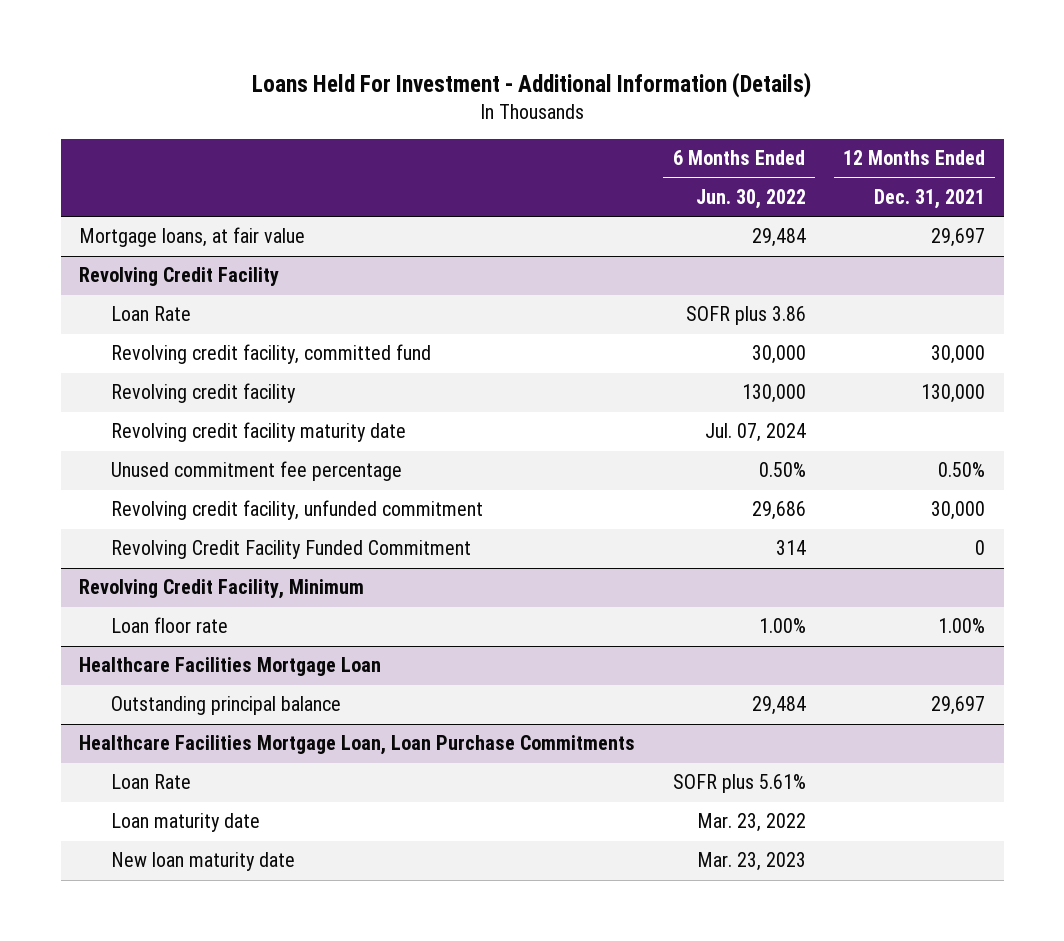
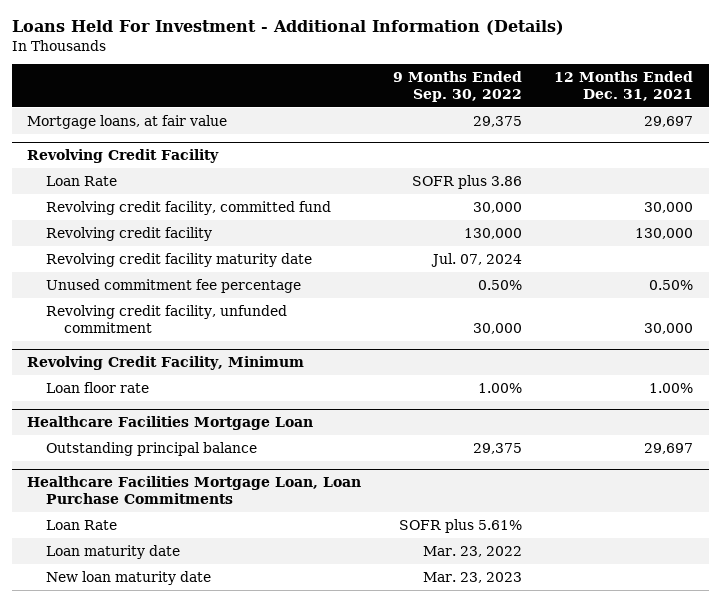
- | 6 Months Ended Jun. 30, 2022 | 12 Months Ended Dec. 31, 2021
+ | 9 Months Ended Sep. 30, 2022 | 12 Months Ended Dec. 31, 2021
@ Revolving Credit Facility
- Revolving Credit Facility Funded Commitment | 314 | 0

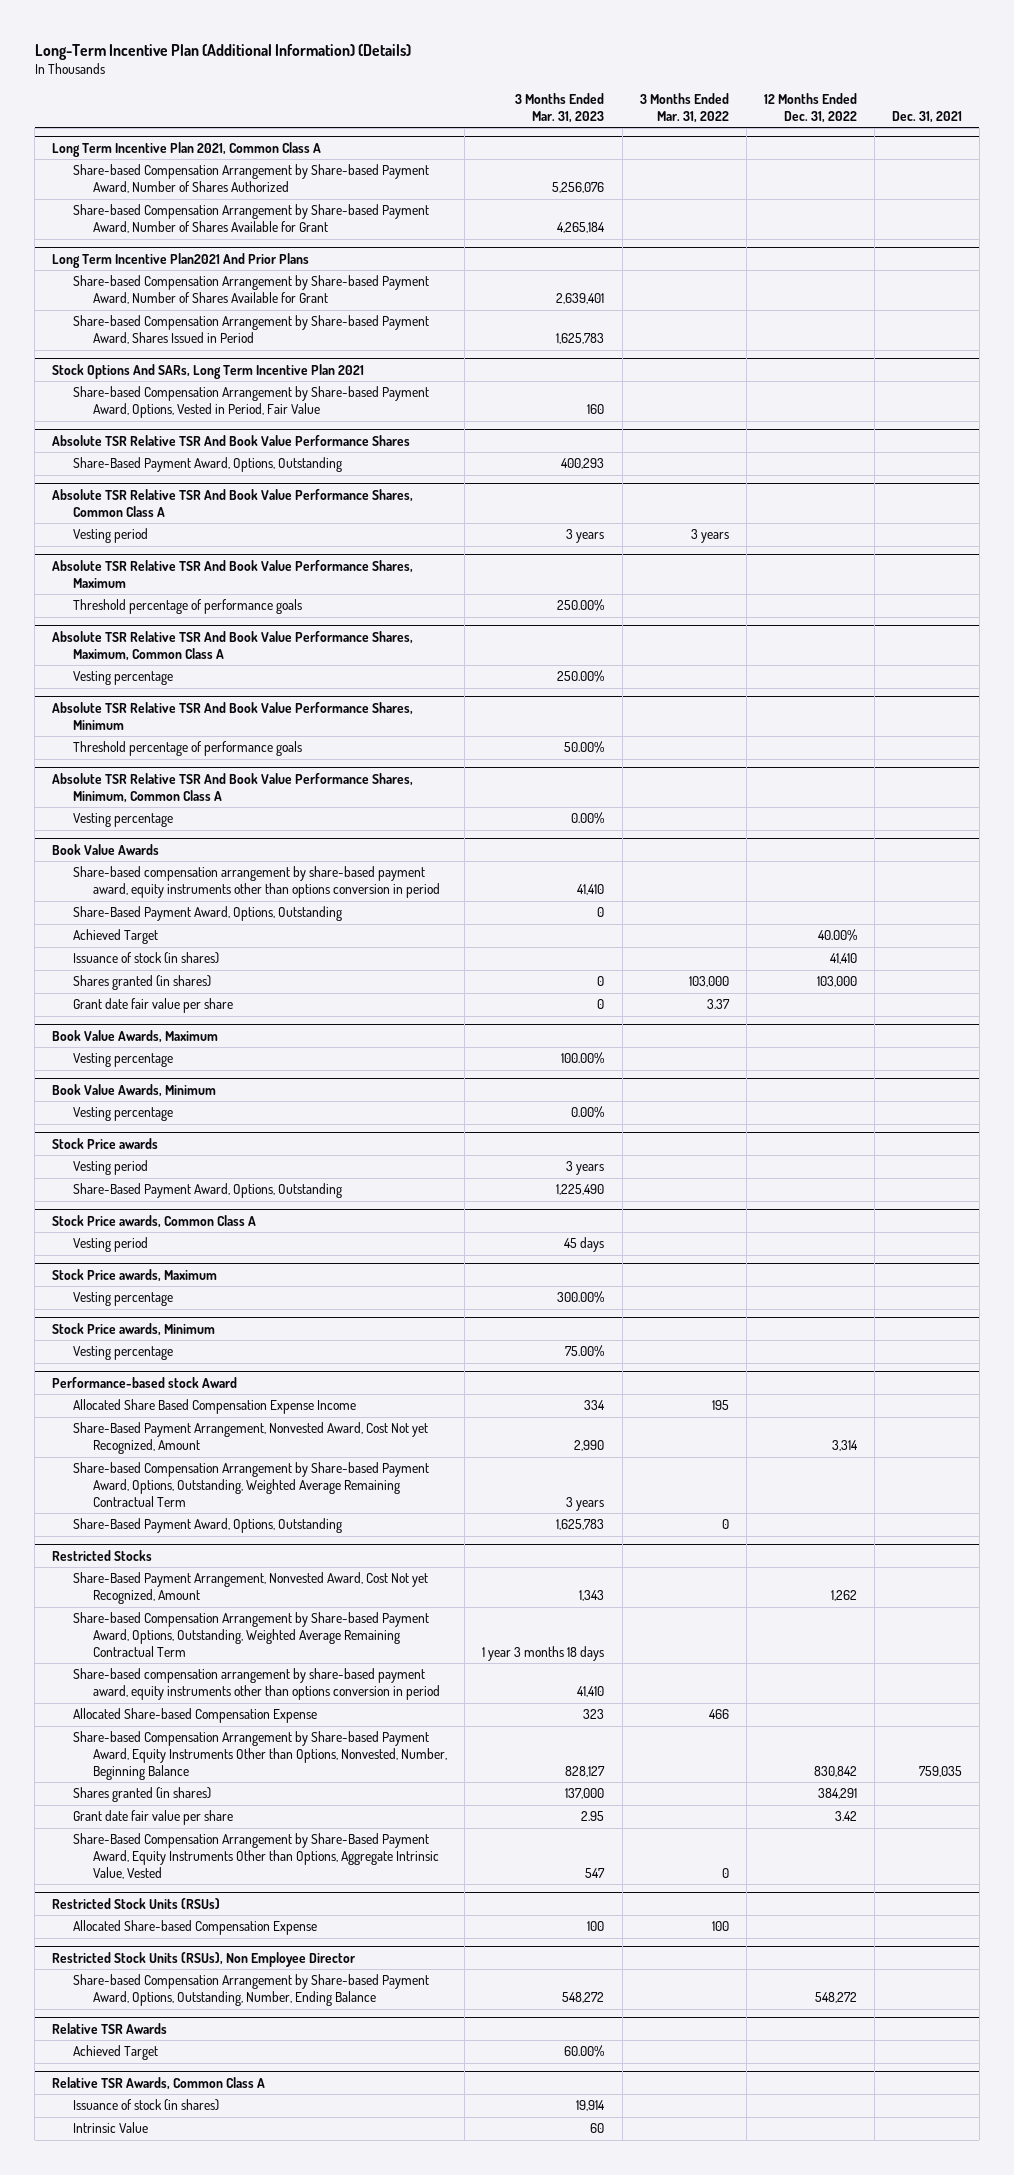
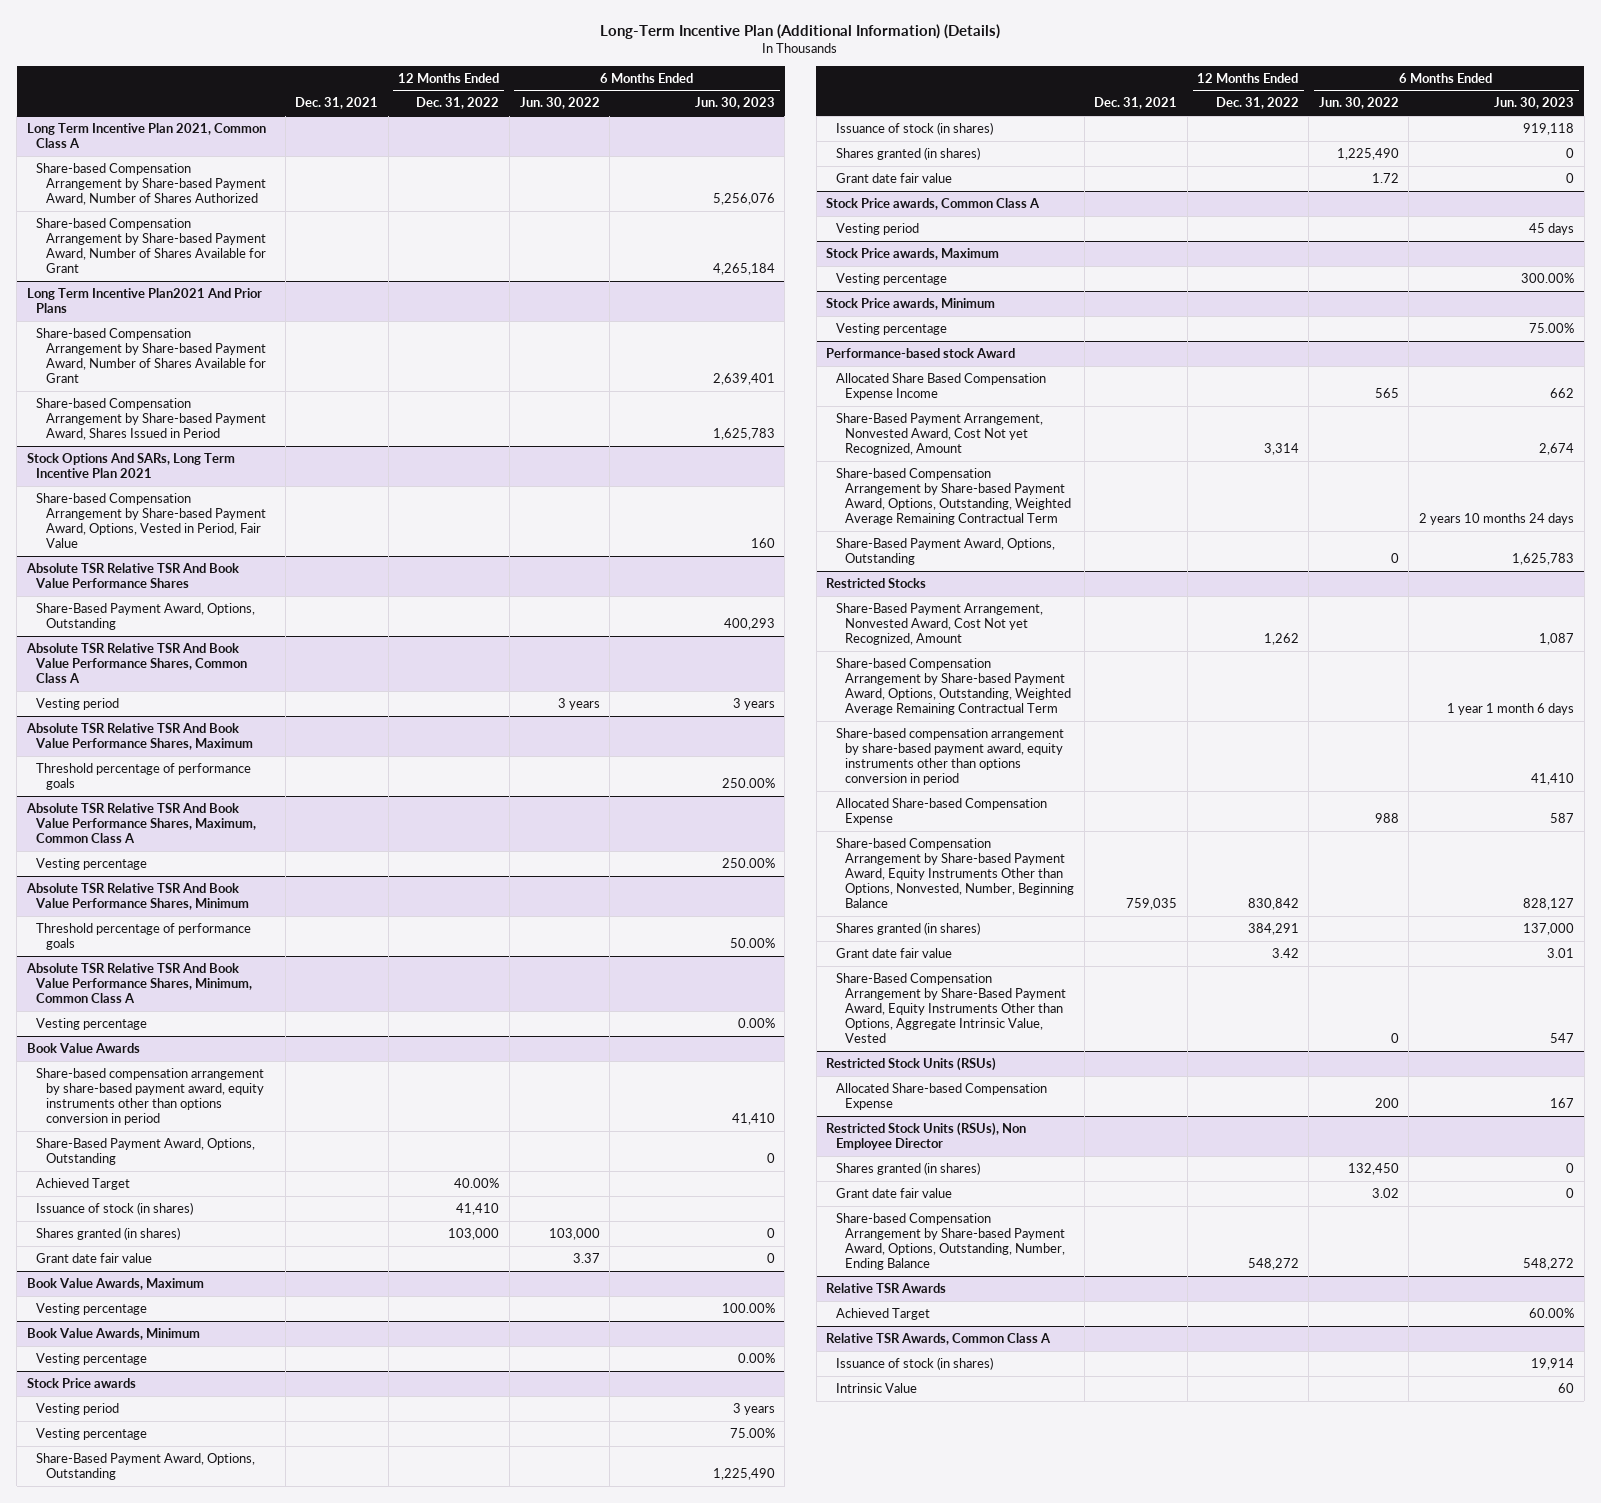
- | 3 Months Ended Mar. 31, 2023 | 3 Months Ended Mar. 31, 2022 | 12 Months Ended Dec. 31, 2022 | Dec. 31, 2021
+ | Dec. 31, 2021 | 12 Months Ended Dec. 31, 2022 | 6 Months Ended Jun. 30, 2022 | 6 Months Ended Jun. 30, 2023
@ Book Value Awards
- Grant date fair value per share | 0 | 3.37 | |
+ Grant date fair value | | | 3.37 | 0
@ Stock Price awards
+ Vesting percentage | | | | 75.00%
+ Issuance of stock (in shares) | | | | 919,118
+ Shares granted (in shares) | | | 1,225,490 | 0
+ Grant date fair value | | | 1.72 | 0
@ Restricted Stocks
- Grant date fair value per share | 2.95 | | 3.42 |
+ Grant date fair value | | 3.42 | | 3.01
@ Restricted Stock Units (RSUs), Non Employee Director
+ Shares granted (in shares) | | | 132,450 | 0
+ Grant date fair value | | | 3.02 | 0

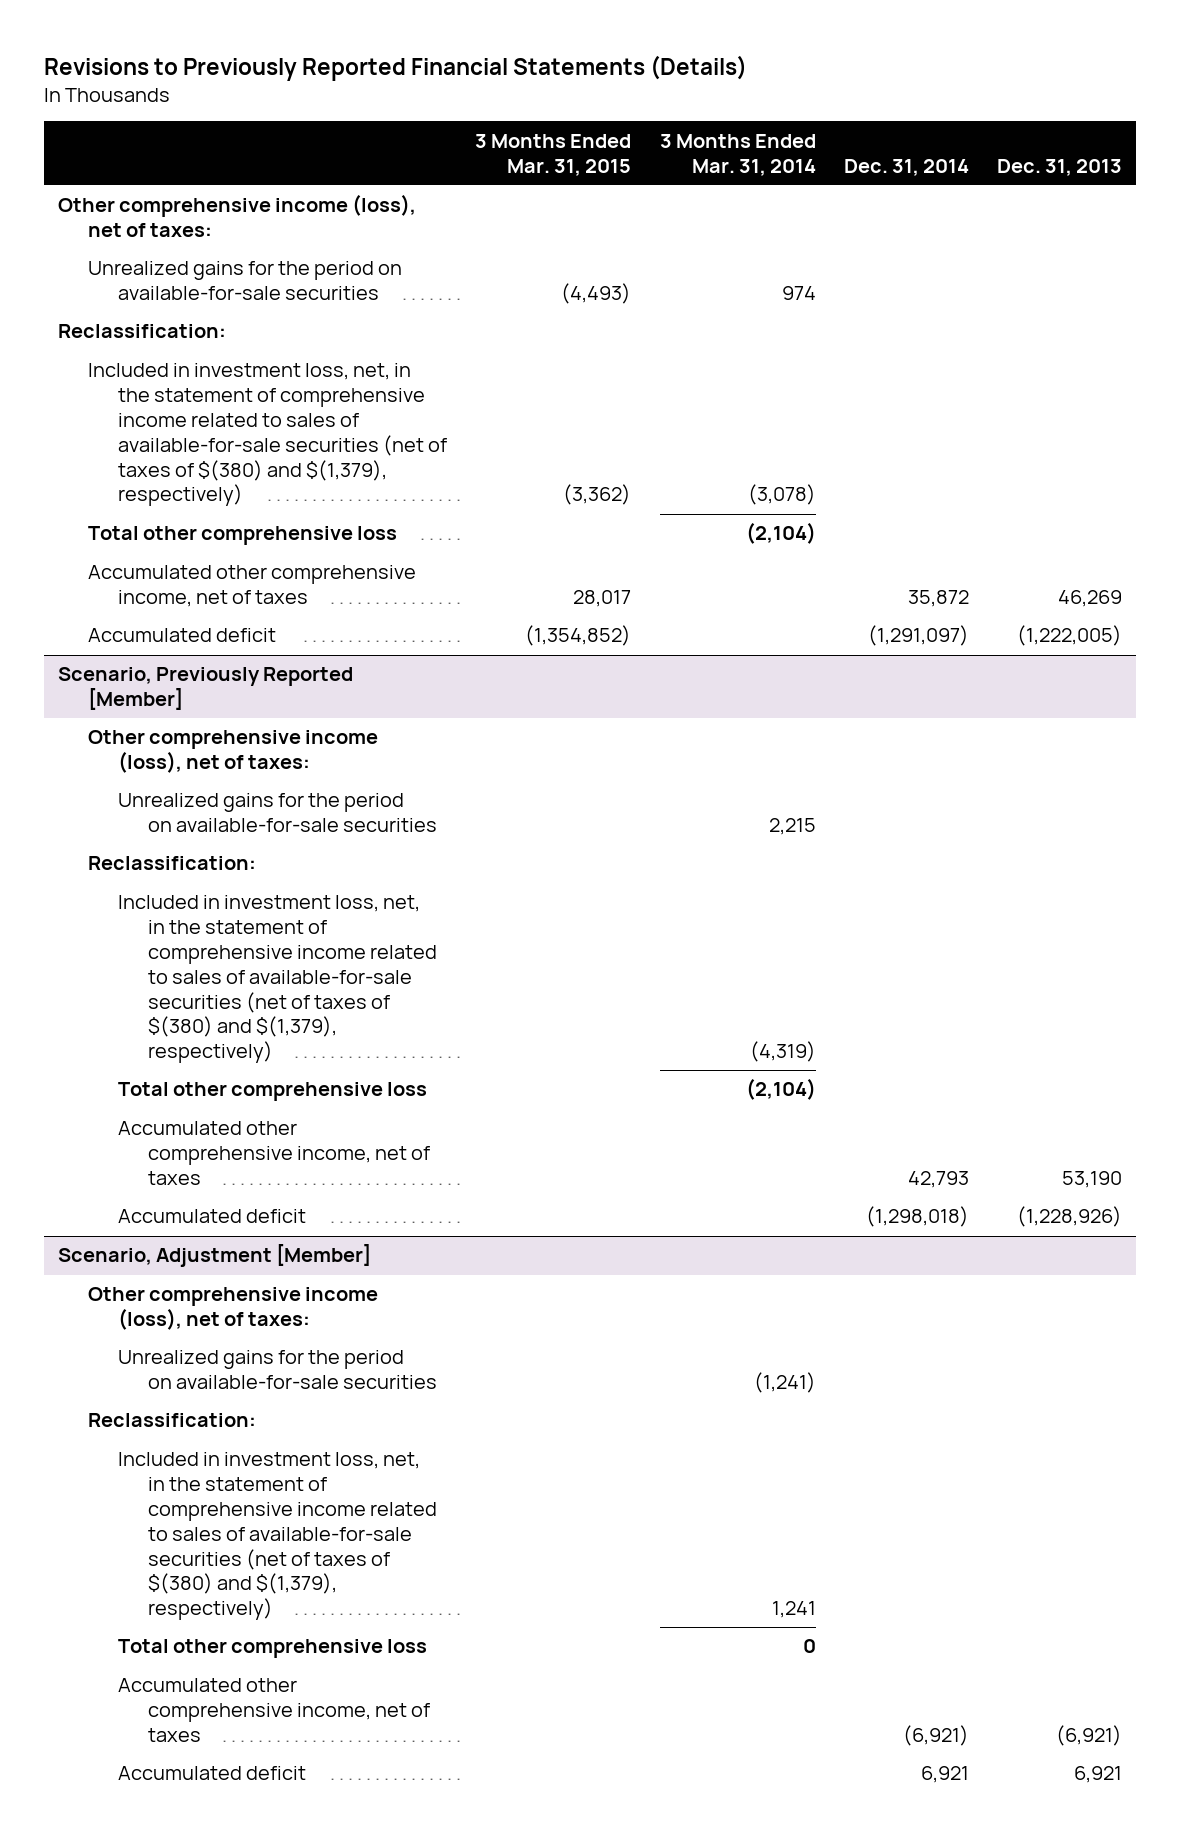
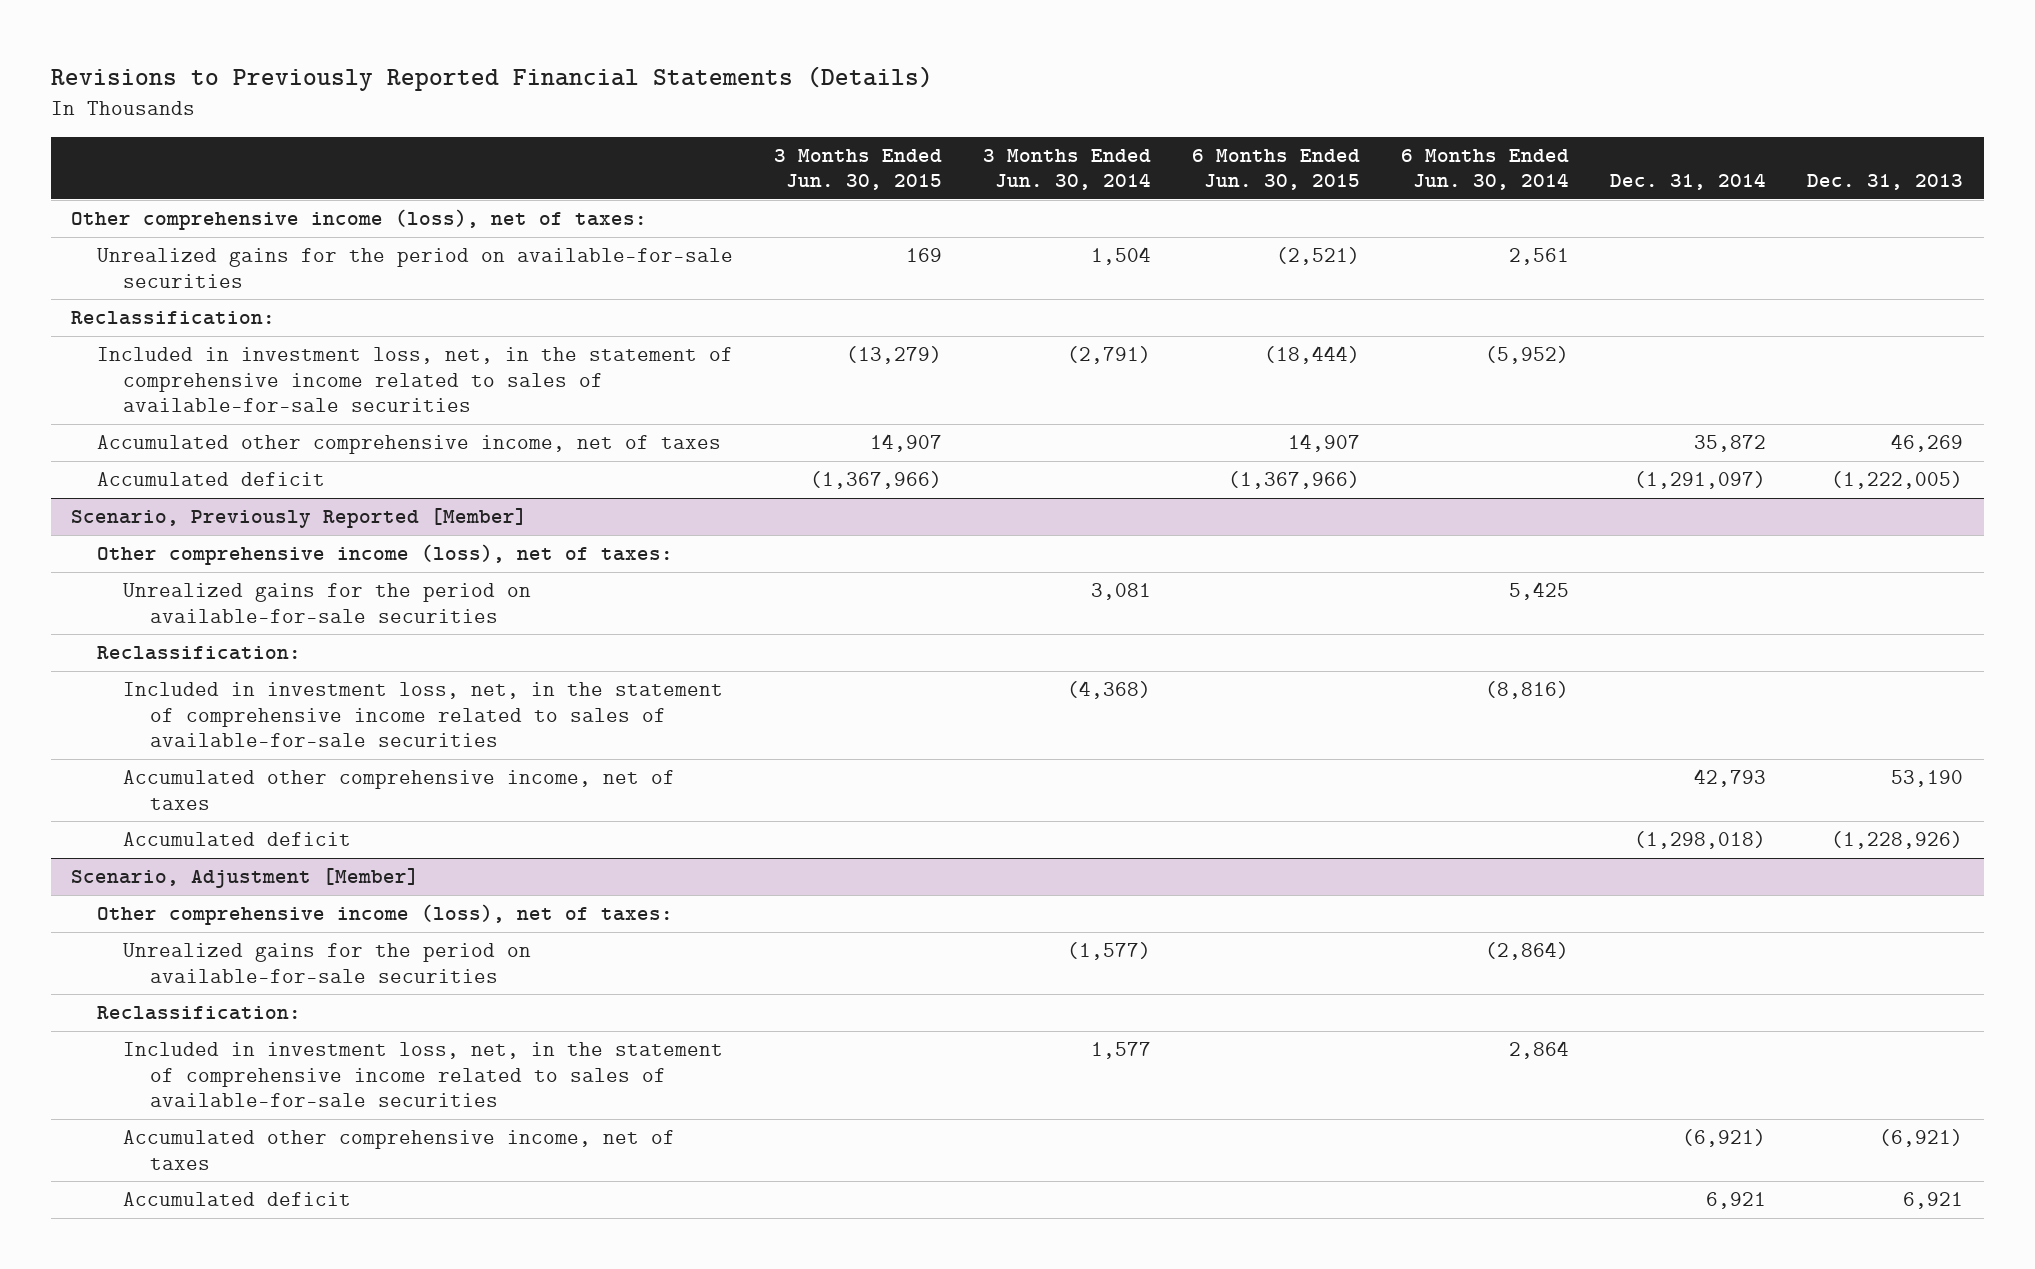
- | 3 Months Ended Mar. 31, 2015 | 3 Months Ended Mar. 31, 2014 | Dec. 31, 2014 | Dec. 31, 2013
+ | 3 Months Ended Jun. 30, 2015 | 3 Months Ended Jun. 30, 2014 | 6 Months Ended Jun. 30, 2015 | 6 Months Ended Jun. 30, 2014 | Dec. 31, 2014 | Dec. 31, 2013
- Included in investment loss, net, in the statement of comprehensive income related to sales of available-for-sale securities (net of taxes of $(380) and $(1,379), respectively) | (3,362) | (3,078) | |
- Total other comprehensive loss | | (2,104) | |
+ Included in investment loss, net, in the statement of comprehensive income related to sales of available-for-sale securities | (13,279) | (2,791) | (18,444) | (5,952) | |
@ Scenario, Previously Reported [Member]
- Included in investment loss, net, in the statement of comprehensive income related to sales of available-for-sale securities (net of taxes of $(380) and $(1,379), respectively) | | (4,319) | |
- Total other comprehensive loss | | (2,104) | |
+ Included in investment loss, net, in the statement of comprehensive income related to sales of available-for-sale securities | | (4,368) | | (8,816) | |
@ Scenario, Adjustment [Member]
- Included in investment loss, net, in the statement of comprehensive income related to sales of available-for-sale securities (net of taxes of $(380) and $(1,379), respectively) | | 1,241 | |
- Total other comprehensive loss | | 0 | |
+ Included in investment loss, net, in the statement of comprehensive income related to sales of available-for-sale securities | | 1,577 | | 2,864 | |

